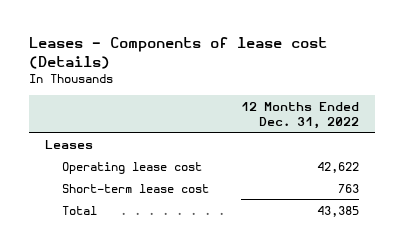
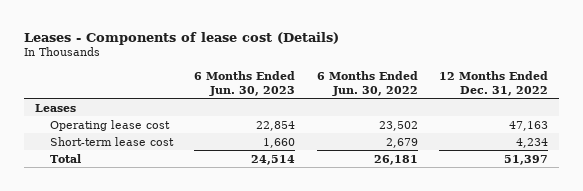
- | 12 Months Ended Dec. 31, 2022
+ | 6 Months Ended Jun. 30, 2023 | 6 Months Ended Jun. 30, 2022 | 12 Months Ended Dec. 31, 2022
- Operating lease cost | 42,622
- Short-term lease cost | 763
- Total | 43,385
+ Operating lease cost | 22,854 | 23,502 | 47,163
+ Short-term lease cost | 1,660 | 2,679 | 4,234
+ Total | 24,514 | 26,181 | 51,397

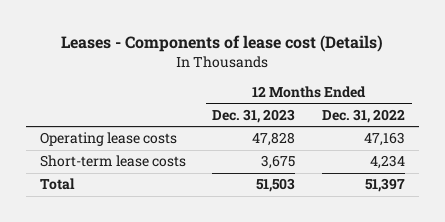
- | 6 Months Ended Jun. 30, 2023 | 6 Months Ended Jun. 30, 2022 | 12 Months Ended Dec. 31, 2022
+ | 12 Months Ended Dec. 31, 2023 | 12 Months Ended Dec. 31, 2022
- Leases
- Operating lease cost | 22,854 | 23,502 | 47,163
- Short-term lease cost | 1,660 | 2,679 | 4,234
+ Operating lease costs | 47,828 | 47,163
+ Short-term lease costs | 3,675 | 4,234

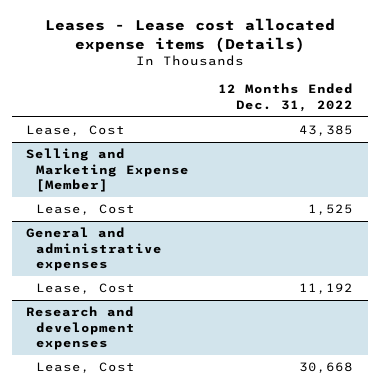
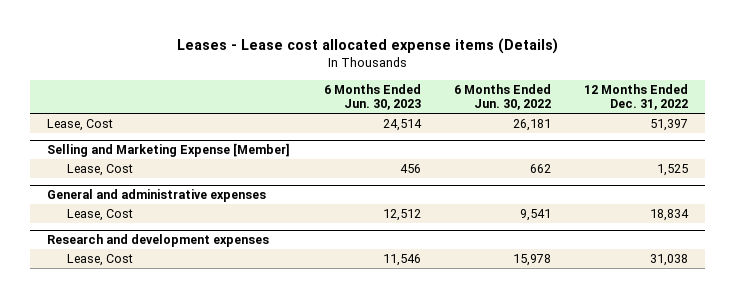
- | 12 Months Ended Dec. 31, 2022
+ | 6 Months Ended Jun. 30, 2023 | 6 Months Ended Jun. 30, 2022 | 12 Months Ended Dec. 31, 2022
- Lease, Cost | 43,385
+ Lease, Cost | 24,514 | 26,181 | 51,397
@ General and administrative expenses
- Lease, Cost | 11,192
+ Lease, Cost | 12,512 | 9,541 | 18,834
@ Research and development expenses
- Lease, Cost | 30,668
+ Lease, Cost | 11,546 | 15,978 | 31,038

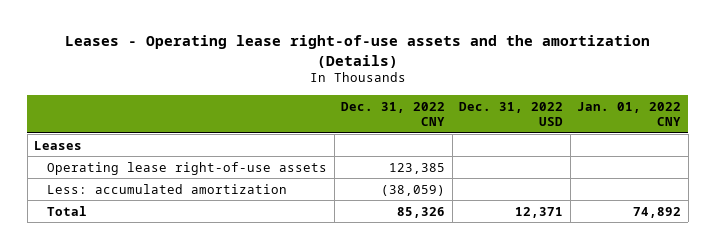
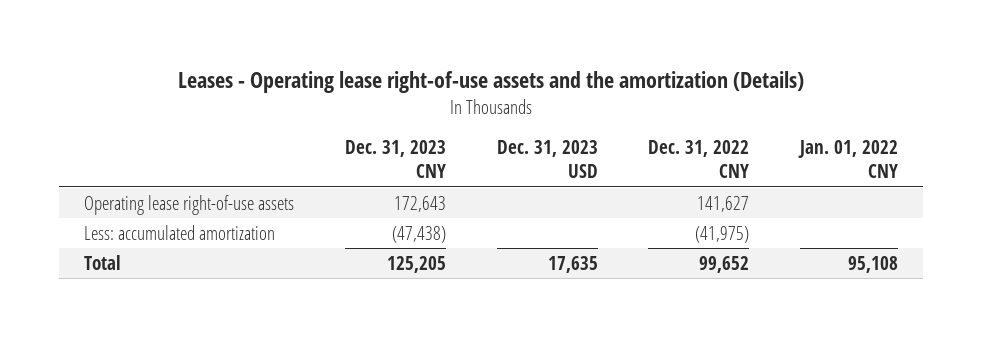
- | Dec. 31, 2022 CNY | Dec. 31, 2022 USD | Jan. 01, 2022 CNY
+ | Dec. 31, 2023 CNY | Dec. 31, 2023 USD | Dec. 31, 2022 CNY | Jan. 01, 2022 CNY
- Leases
- Operating lease right-of-use assets | 123,385 | |
- Less: accumulated amortization | (38,059) | |
- Total | 85,326 | 12,371 | 74,892
+ Operating lease right-of-use assets | 172,643 | | 141,627 |
+ Less: accumulated amortization | (47,438) | | (41,975) |
+ Total | 125,205 | 17,635 | 99,652 | 95,108

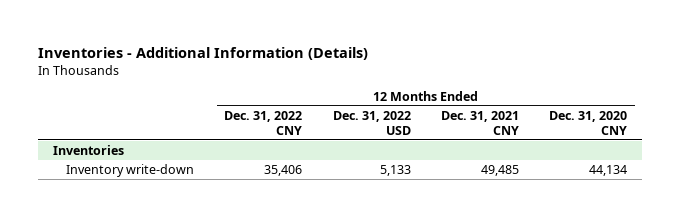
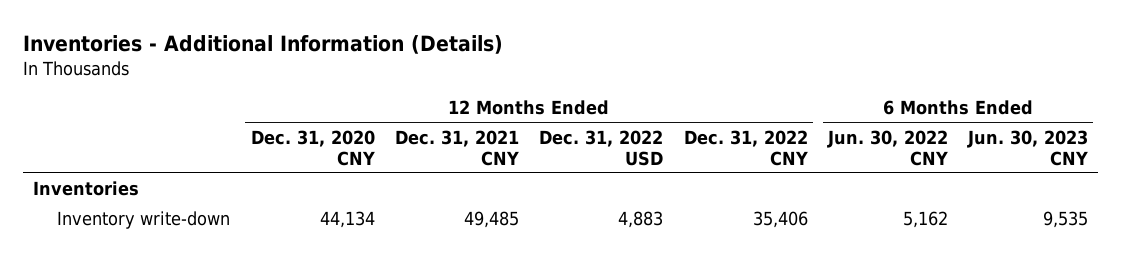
- | 12 Months Ended Dec. 31, 2022 CNY | 12 Months Ended Dec. 31, 2022 USD | 12 Months Ended Dec. 31, 2021 CNY | 12 Months Ended Dec. 31, 2020 CNY
+ | 12 Months Ended Dec. 31, 2020 CNY | 12 Months Ended Dec. 31, 2021 CNY | 12 Months Ended Dec. 31, 2022 USD | 12 Months Ended Dec. 31, 2022 CNY | 6 Months Ended Jun. 30, 2022 CNY | 6 Months Ended Jun. 30, 2023 CNY
- Inventory write-down | 35,406 | 5,133 | 49,485 | 44,134
+ Inventory write-down | 44,134 | 49,485 | 4,883 | 35,406 | 5,162 | 9,535

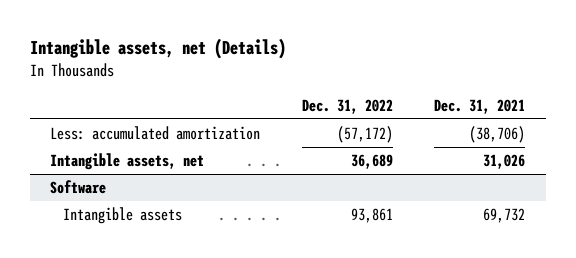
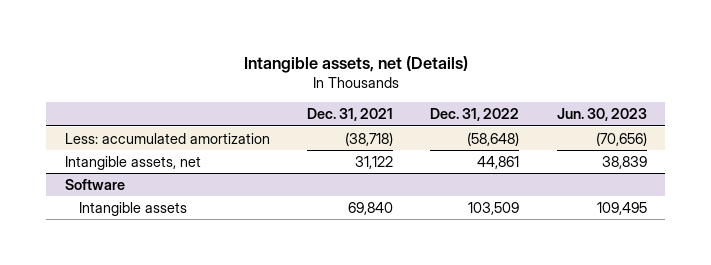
- | Dec. 31, 2022 | Dec. 31, 2021
+ | Dec. 31, 2021 | Dec. 31, 2022 | Jun. 30, 2023
- Less: accumulated amortization | (57,172) | (38,706)
- Intangible assets, net | 36,689 | 31,026
+ Less: accumulated amortization | (38,718) | (58,648) | (70,656)
+ Intangible assets, net | 31,122 | 44,861 | 38,839
@ Software
- Intangible assets | 93,861 | 69,732
+ Intangible assets | 69,840 | 103,509 | 109,495

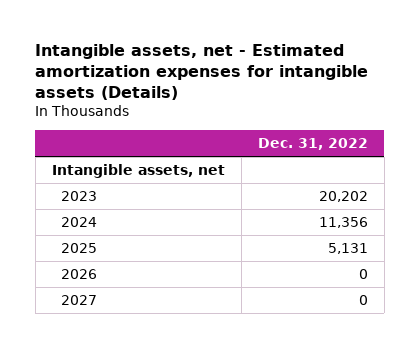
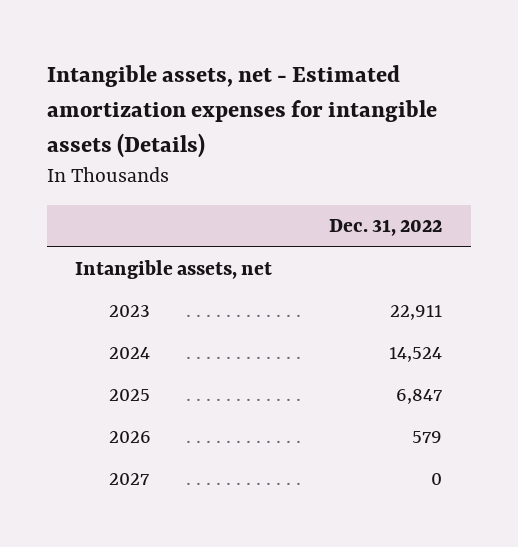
- 2023 | 20,202
- 2024 | 11,356
- 2025 | 5,131
- 2026 | 0
+ 2023 | 22,911
+ 2024 | 14,524
+ 2025 | 6,847
+ 2026 | 579

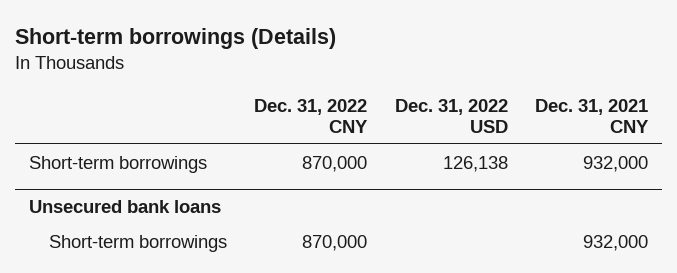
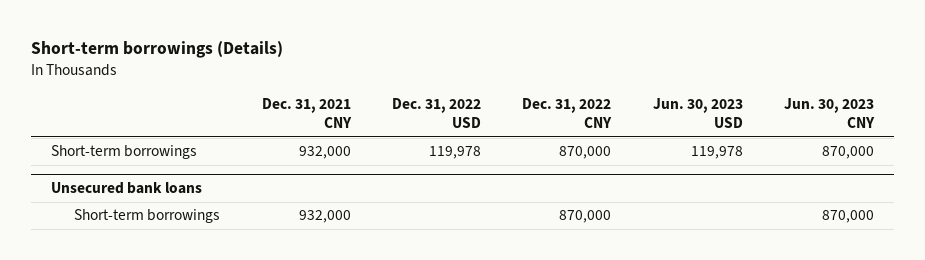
- | Dec. 31, 2022 CNY | Dec. 31, 2022 USD | Dec. 31, 2021 CNY
+ | Dec. 31, 2021 CNY | Dec. 31, 2022 USD | Dec. 31, 2022 CNY | Jun. 30, 2023 USD | Jun. 30, 2023 CNY
- Short-term borrowings | 870,000 | 126,138 | 932,000
+ Short-term borrowings | 932,000 | 119,978 | 870,000 | 119,978 | 870,000

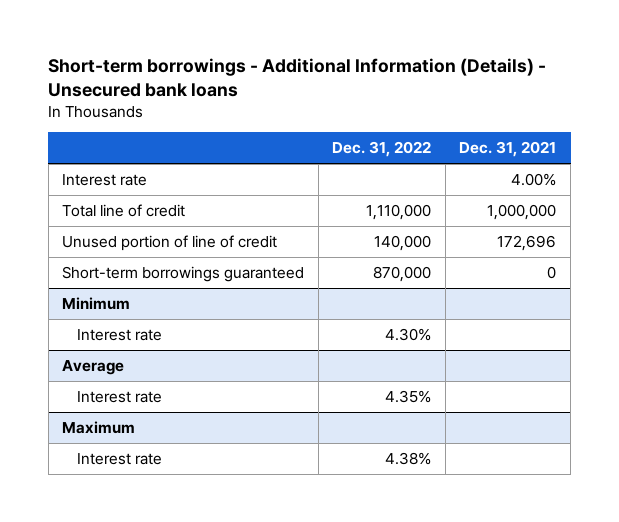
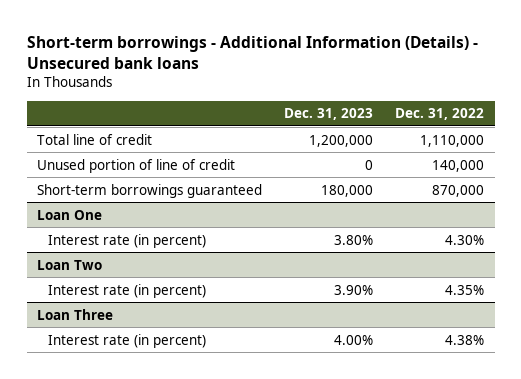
- | Dec. 31, 2022 | Dec. 31, 2021
+ | Dec. 31, 2023 | Dec. 31, 2022
- Interest rate | | 4.00%
- Minimum
- Interest rate | 4.30% |
- Average
- Interest rate | 4.35% |
- Maximum
- Interest rate | 4.38% |
+ Loan One
+ Interest rate (in percent) | 3.80% | 4.30%
+ Loan Two
+ Interest rate (in percent) | 3.90% | 4.35%
+ Loan Three
+ Interest rate (in percent) | 4.00% | 4.38%

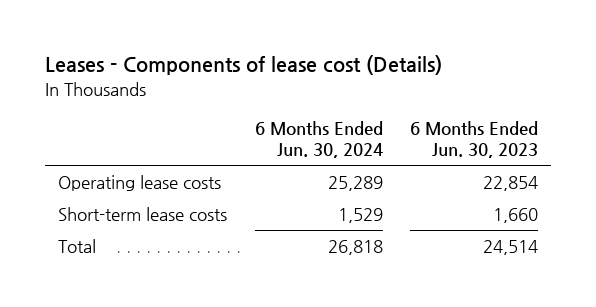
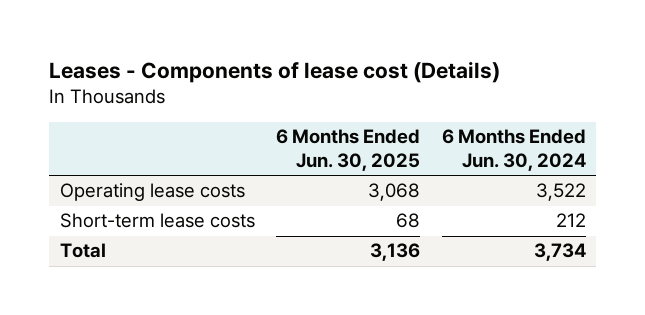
- | 6 Months Ended Jun. 30, 2024 | 6 Months Ended Jun. 30, 2023
+ | 6 Months Ended Jun. 30, 2025 | 6 Months Ended Jun. 30, 2024
- Operating lease costs | 25,289 | 22,854
- Short-term lease costs | 1,529 | 1,660
- Total | 26,818 | 24,514
+ Operating lease costs | 3,068 | 3,522
+ Short-term lease costs | 68 | 212
+ Total | 3,136 | 3,734

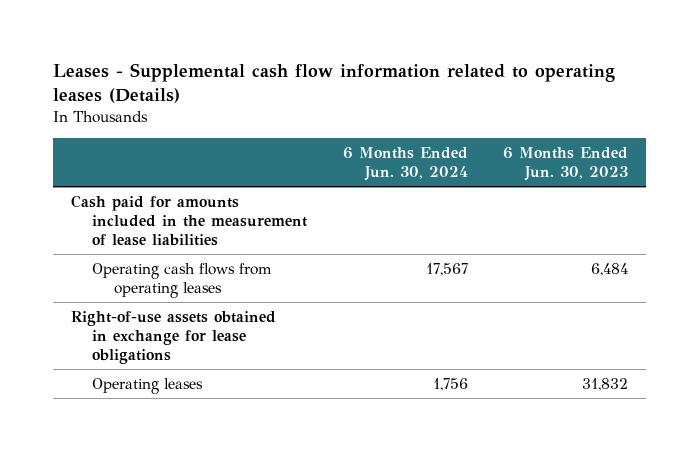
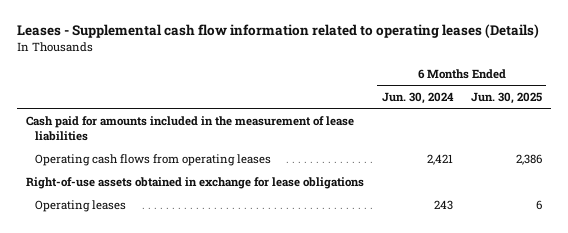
- | 6 Months Ended Jun. 30, 2024 | 6 Months Ended Jun. 30, 2023
+ | 6 Months Ended Jun. 30, 2024 | 6 Months Ended Jun. 30, 2025
- Operating cash flows from operating leases | 17,567 | 6,484
+ Operating cash flows from operating leases | 2,421 | 2,386
- Operating leases | 1,756 | 31,832
+ Operating leases | 243 | 6

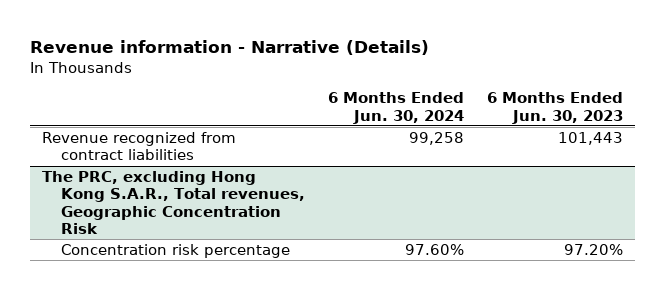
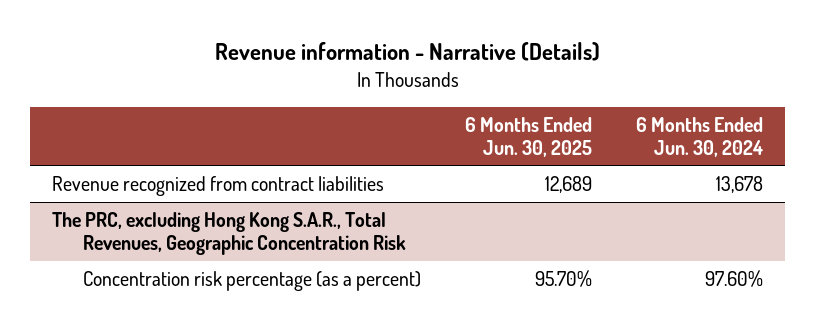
- | 6 Months Ended Jun. 30, 2024 | 6 Months Ended Jun. 30, 2023
+ | 6 Months Ended Jun. 30, 2025 | 6 Months Ended Jun. 30, 2024
- Revenue recognized from contract liabilities | 99,258 | 101,443
- The PRC, excluding Hong Kong S.A.R., Total revenues, Geographic Concentration Risk
- Concentration risk percentage | 97.60% | 97.20%
+ Revenue recognized from contract liabilities | 12,689 | 13,678
+ The PRC, excluding Hong Kong S.A.R., Total Revenues, Geographic Concentration Risk
+ Concentration risk percentage (as a percent) | 95.70% | 97.60%

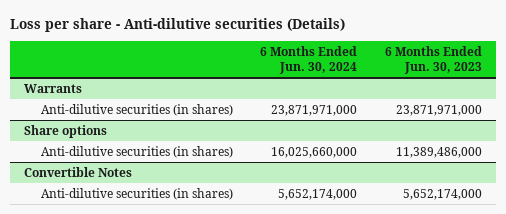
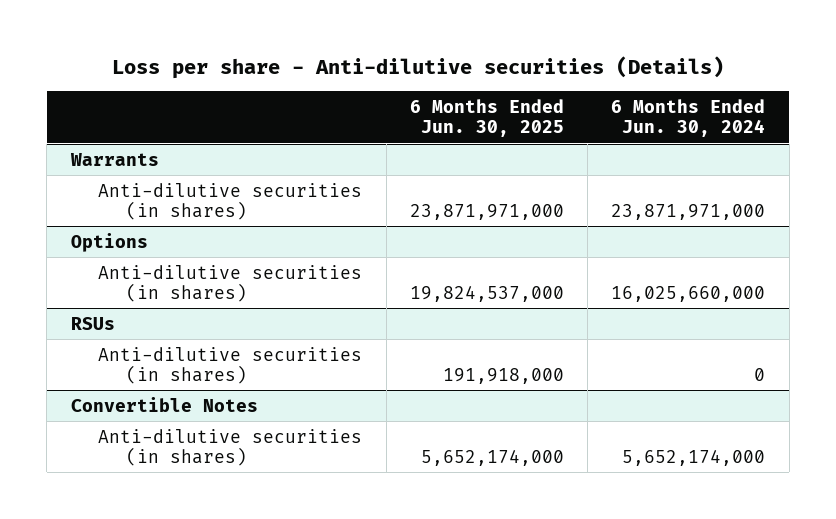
- | 6 Months Ended Jun. 30, 2024 | 6 Months Ended Jun. 30, 2023
+ | 6 Months Ended Jun. 30, 2025 | 6 Months Ended Jun. 30, 2024
- Share options
+ Options
+ RSUs
+ Anti-dilutive securities (in shares) | 191,918,000 | 0

